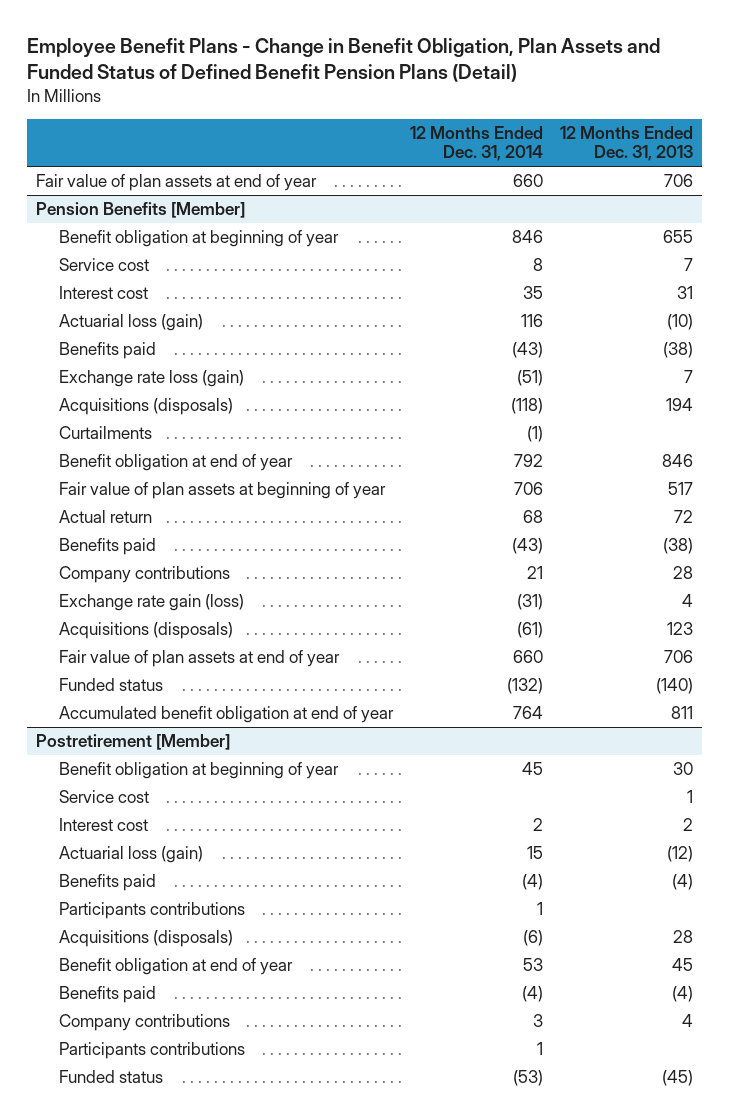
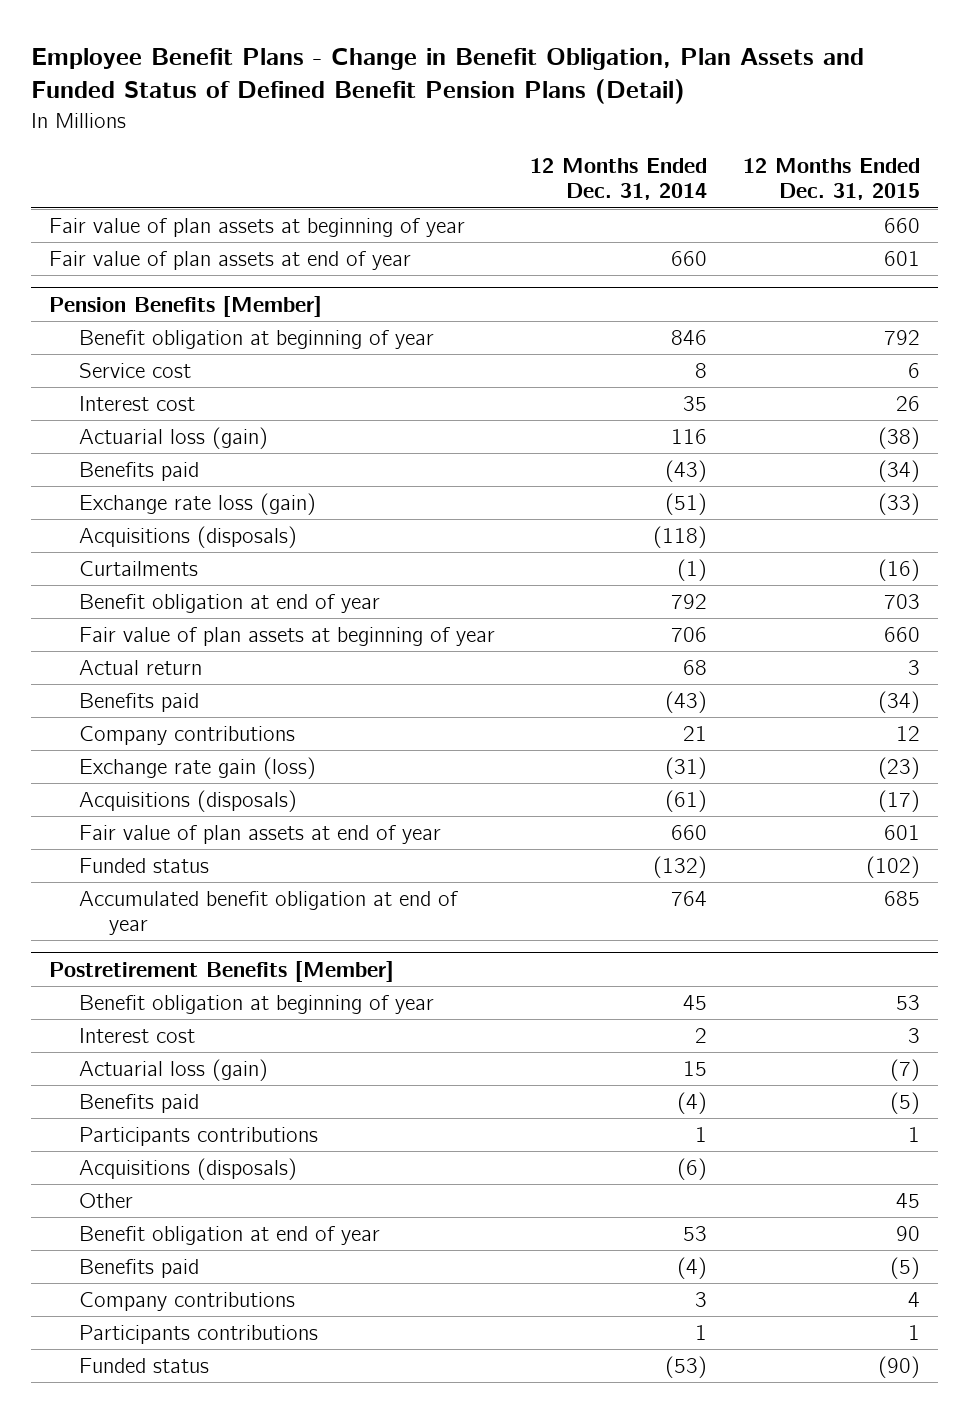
- | 12 Months Ended Dec. 31, 2014 | 12 Months Ended Dec. 31, 2013
+ | 12 Months Ended Dec. 31, 2014 | 12 Months Ended Dec. 31, 2015
+ Fair value of plan assets at beginning of year | | 660
- Postretirement [Member]
+ Postretirement Benefits [Member]
- Service cost | | 1
+ Other | | 45

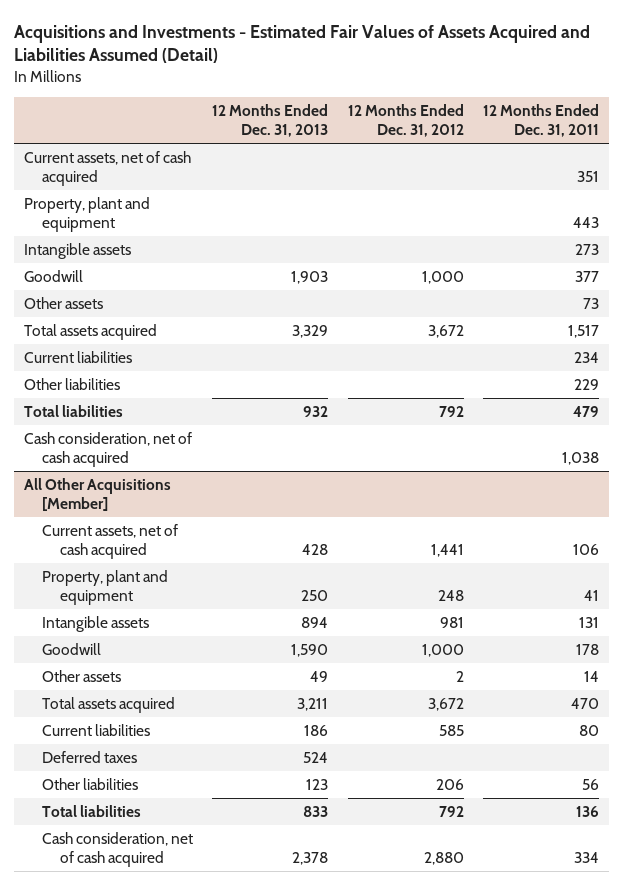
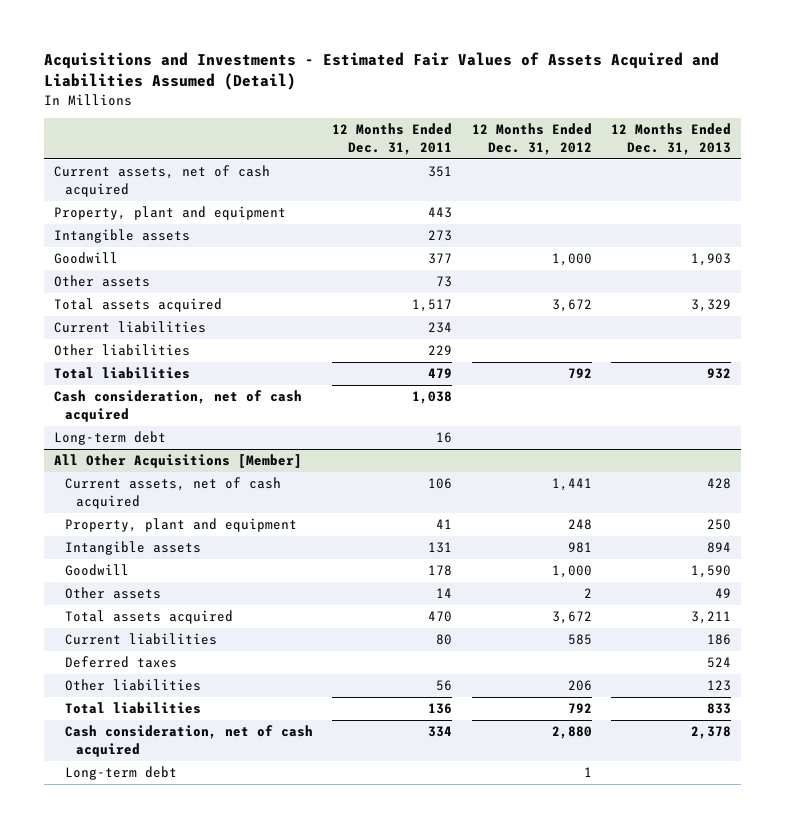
- | 12 Months Ended Dec. 31, 2013 | 12 Months Ended Dec. 31, 2012 | 12 Months Ended Dec. 31, 2011
+ | 12 Months Ended Dec. 31, 2011 | 12 Months Ended Dec. 31, 2012 | 12 Months Ended Dec. 31, 2013
+ Long-term debt | 16 | |
@ All Other Acquisitions [Member]
+ Long-term debt | | 1 |

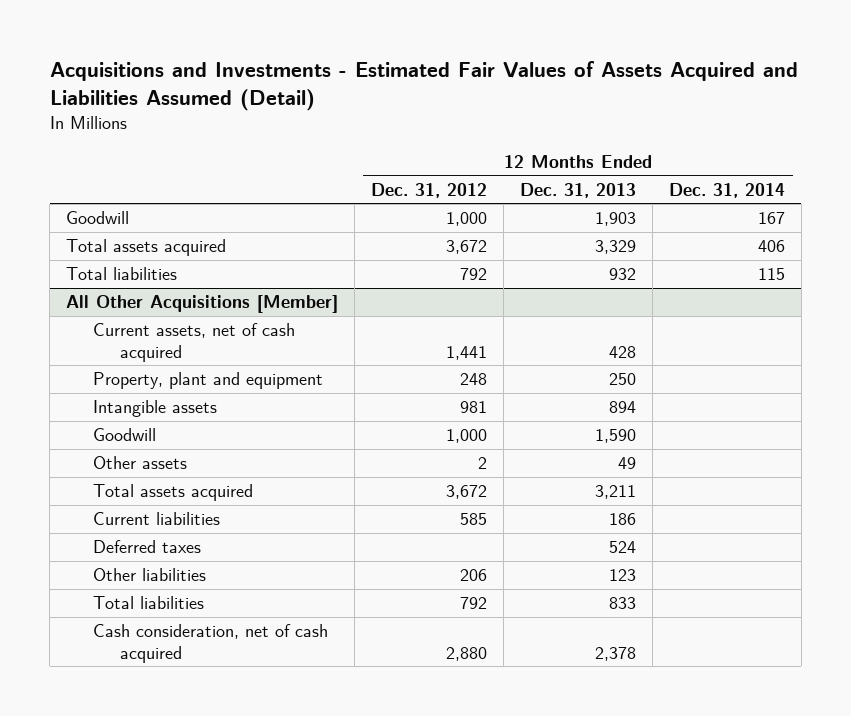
- | 12 Months Ended Dec. 31, 2011 | 12 Months Ended Dec. 31, 2012 | 12 Months Ended Dec. 31, 2013
+ | 12 Months Ended Dec. 31, 2012 | 12 Months Ended Dec. 31, 2013 | 12 Months Ended Dec. 31, 2014
- Current assets, net of cash acquired | 351 | |
- Property, plant and equipment | 443 | |
- Intangible assets | 273 | |
- Other assets | 73 | |
- Current liabilities | 234 | |
- Other liabilities | 229 | |
- Cash consideration, net of cash acquired | 1,038 | |
- Long-term debt | 16 | |
@ All Other Acquisitions [Member]
- Long-term debt | | 1 |

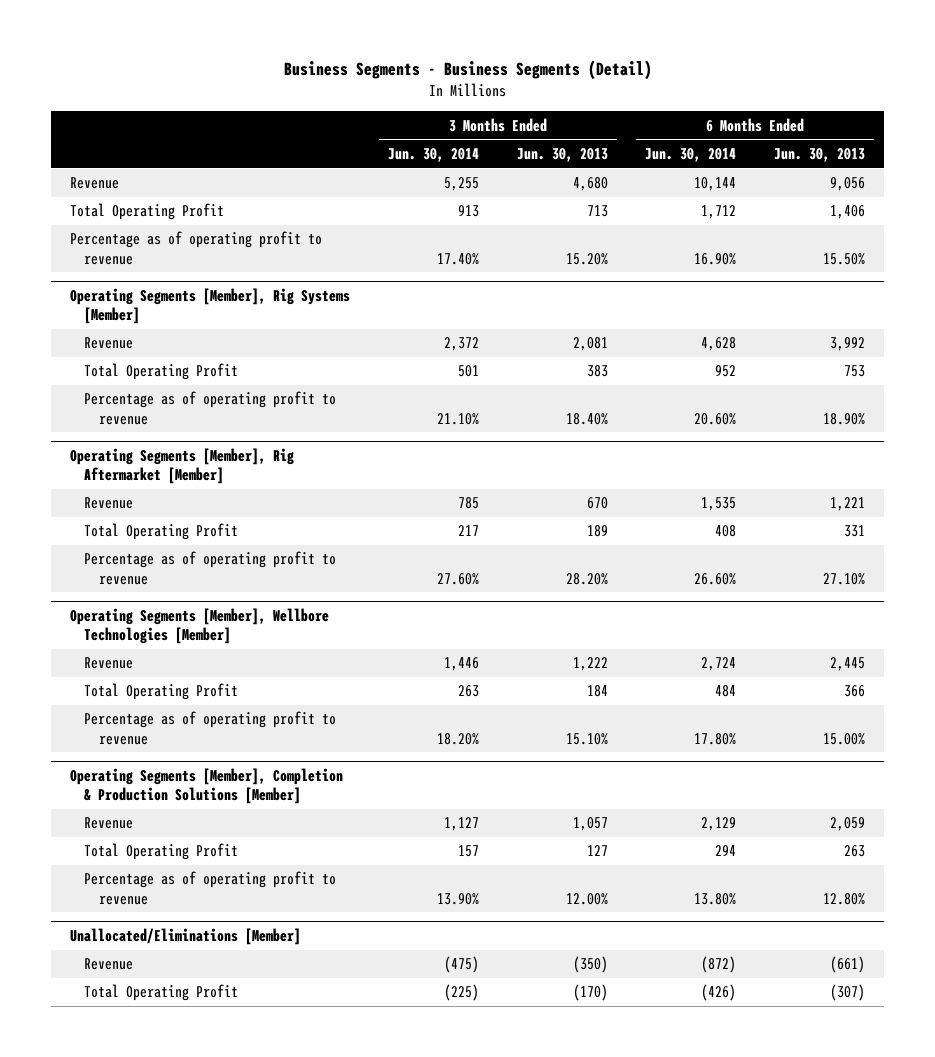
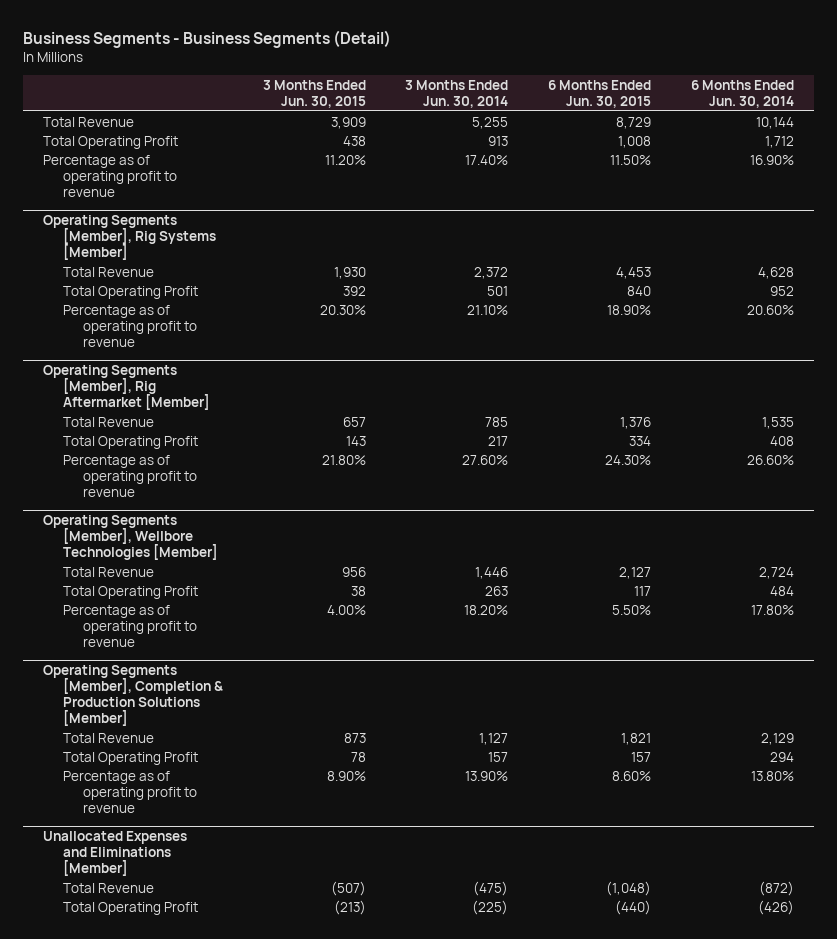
- | 3 Months Ended Jun. 30, 2014 | 3 Months Ended Jun. 30, 2013 | 6 Months Ended Jun. 30, 2014 | 6 Months Ended Jun. 30, 2013
+ | 3 Months Ended Jun. 30, 2015 | 3 Months Ended Jun. 30, 2014 | 6 Months Ended Jun. 30, 2015 | 6 Months Ended Jun. 30, 2014
- Revenue | 5,255 | 4,680 | 10,144 | 9,056
+ Total Revenue | 3,909 | 5,255 | 8,729 | 10,144
@ Operating Segments [Member], Rig Systems [Member]
- Revenue | 2,372 | 2,081 | 4,628 | 3,992
+ Total Revenue | 1,930 | 2,372 | 4,453 | 4,628
@ Operating Segments [Member], Rig Aftermarket [Member]
- Revenue | 785 | 670 | 1,535 | 1,221
+ Total Revenue | 657 | 785 | 1,376 | 1,535
@ Operating Segments [Member], Wellbore Technologies [Member]
- Revenue | 1,446 | 1,222 | 2,724 | 2,445
+ Total Revenue | 956 | 1,446 | 2,127 | 2,724
@ Operating Segments [Member], Completion & Production Solutions [Member]
- Revenue | 1,127 | 1,057 | 2,129 | 2,059
+ Total Revenue | 873 | 1,127 | 1,821 | 2,129
- Unallocated/Eliminations [Member]
- Revenue | (475) | (350) | (872) | (661)
+ Unallocated Expenses and Eliminations [Member]
+ Total Revenue | (507) | (475) | (1,048) | (872)

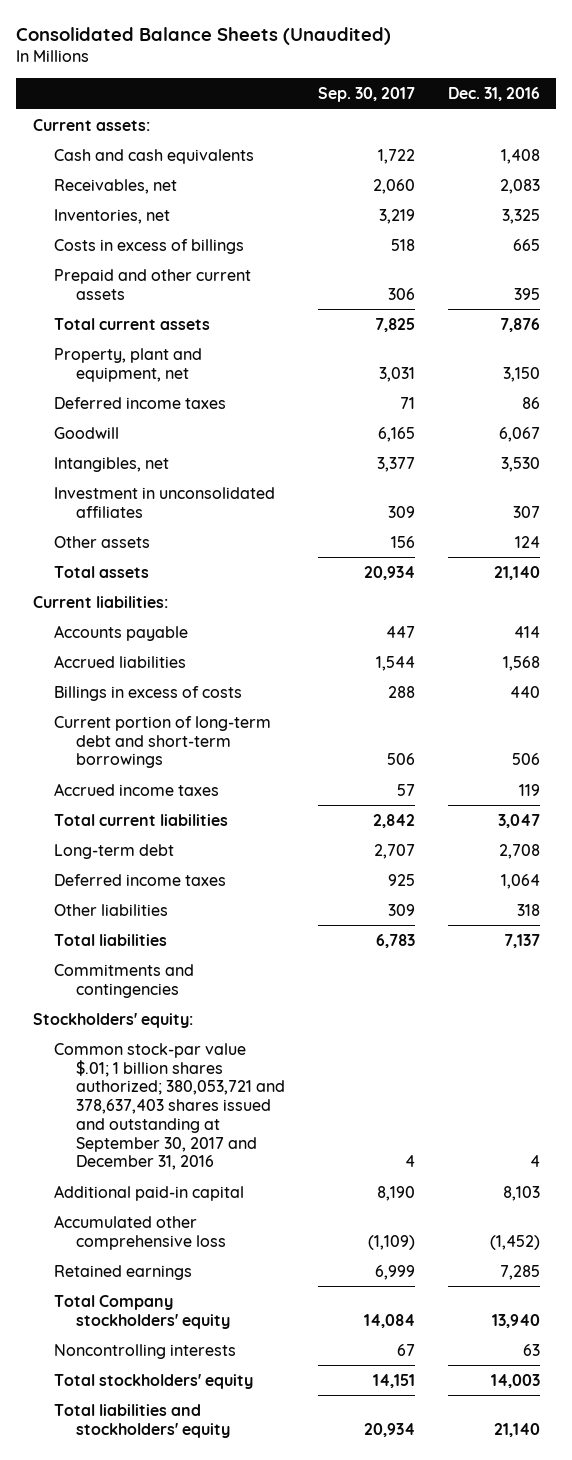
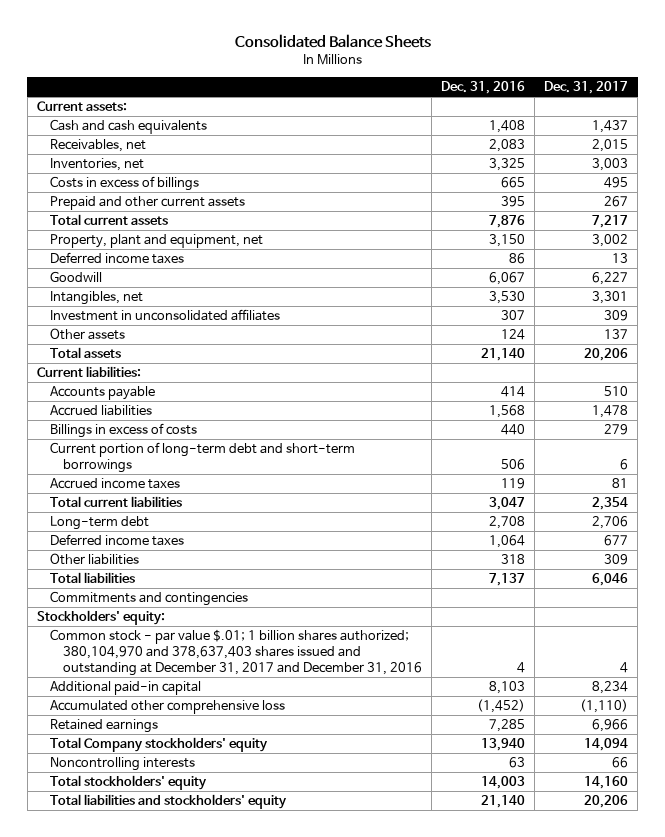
- Consolidated Balance Sheets (Unaudited)
+ Consolidated Balance Sheets
- | Sep. 30, 2017 | Dec. 31, 2016
+ | Dec. 31, 2016 | Dec. 31, 2017
- Common stock-par value $.01; 1 billion shares authorized; 380,053,721 and 378,637,403 shares issued and outstanding at September 30, 2017 and December 31, 2016 | 4 | 4
+ Common stock - par value $.01; 1 billion shares authorized; 380,104,970 and 378,637,403 shares issued and outstanding at December 31, 2017 and December 31, 2016 | 4 | 4

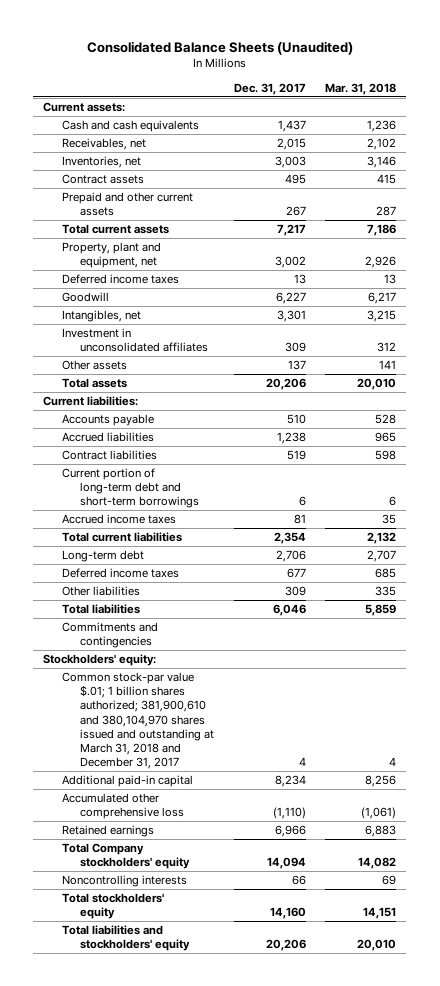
- Consolidated Balance Sheets
+ Consolidated Balance Sheets (Unaudited)
- | Dec. 31, 2016 | Dec. 31, 2017
+ | Dec. 31, 2017 | Mar. 31, 2018
- Costs in excess of billings | 665 | 495
+ Contract assets | 495 | 415
- Accrued liabilities | 1,568 | 1,478
- Billings in excess of costs | 440 | 279
+ Accrued liabilities | 1,238 | 965
+ Contract liabilities | 519 | 598
- Common stock - par value $.01; 1 billion shares authorized; 380,104,970 and 378,637,403 shares issued and outstanding at December 31, 2017 and December 31, 2016 | 4 | 4
+ Common stock-par value $.01; 1 billion shares authorized; 381,900,610 and 380,104,970 shares issued and outstanding at March 31, 2018 and December 31, 2017 | 4 | 4

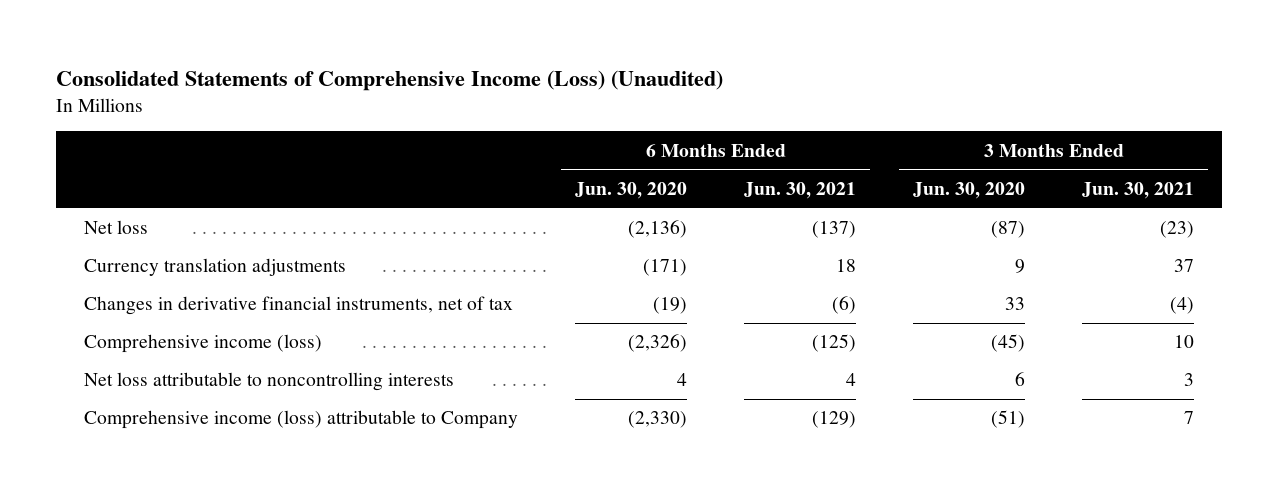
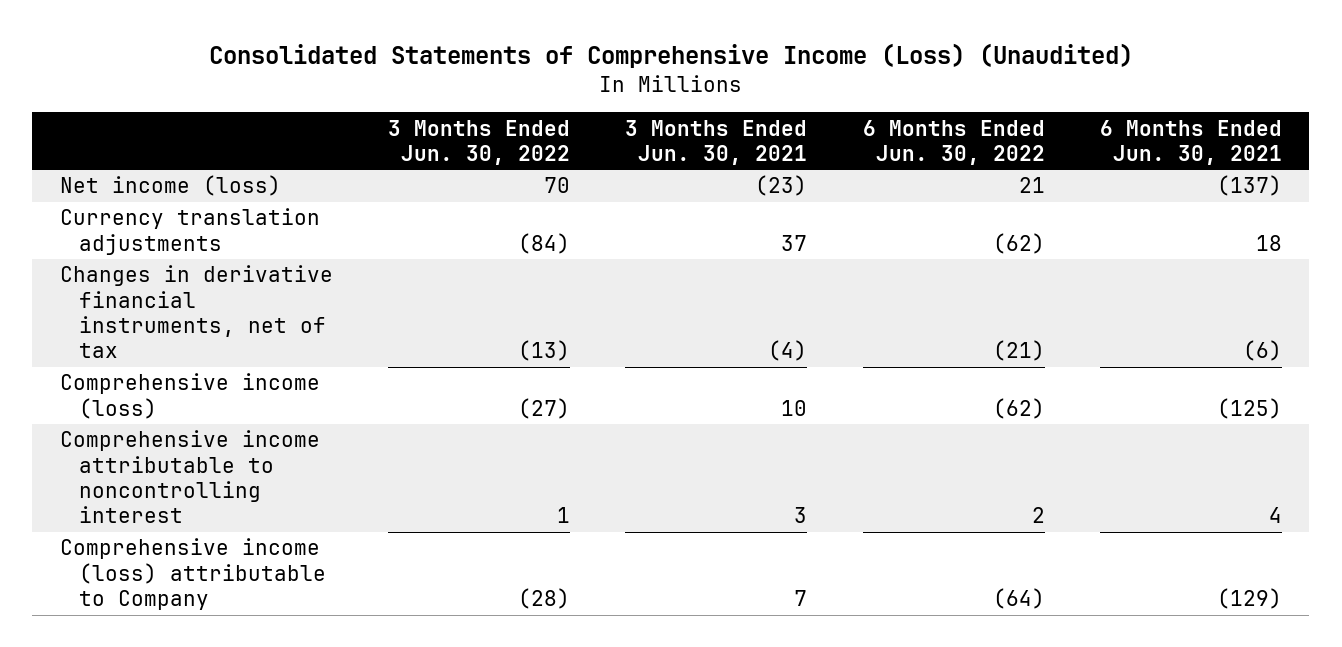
- | 6 Months Ended Jun. 30, 2020 | 6 Months Ended Jun. 30, 2021 | 3 Months Ended Jun. 30, 2020 | 3 Months Ended Jun. 30, 2021
+ | 3 Months Ended Jun. 30, 2022 | 3 Months Ended Jun. 30, 2021 | 6 Months Ended Jun. 30, 2022 | 6 Months Ended Jun. 30, 2021
- Net loss | (2,136) | (137) | (87) | (23)
+ Net income (loss) | 70 | (23) | 21 | (137)
- Net loss attributable to noncontrolling interests | 4 | 4 | 6 | 3
+ Comprehensive income attributable to noncontrolling interest | 1 | 3 | 2 | 4

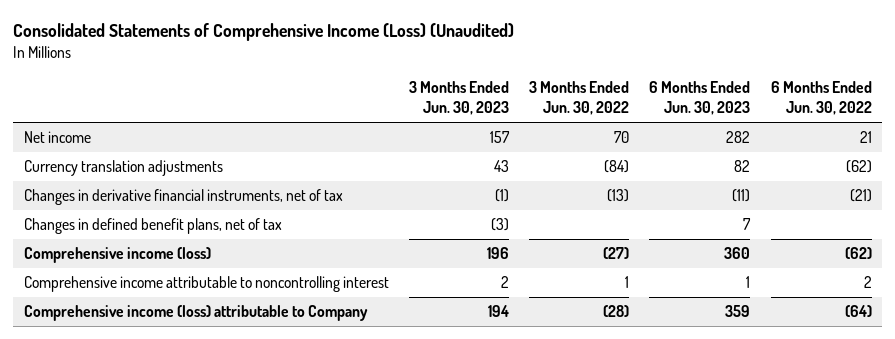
- | 3 Months Ended Jun. 30, 2022 | 3 Months Ended Jun. 30, 2021 | 6 Months Ended Jun. 30, 2022 | 6 Months Ended Jun. 30, 2021
+ | 3 Months Ended Jun. 30, 2023 | 3 Months Ended Jun. 30, 2022 | 6 Months Ended Jun. 30, 2023 | 6 Months Ended Jun. 30, 2022
- Net income (loss) | 70 | (23) | 21 | (137)
+ Net income | 157 | 70 | 282 | 21
+ Changes in defined benefit plans, net of tax | (3) | | 7 |

